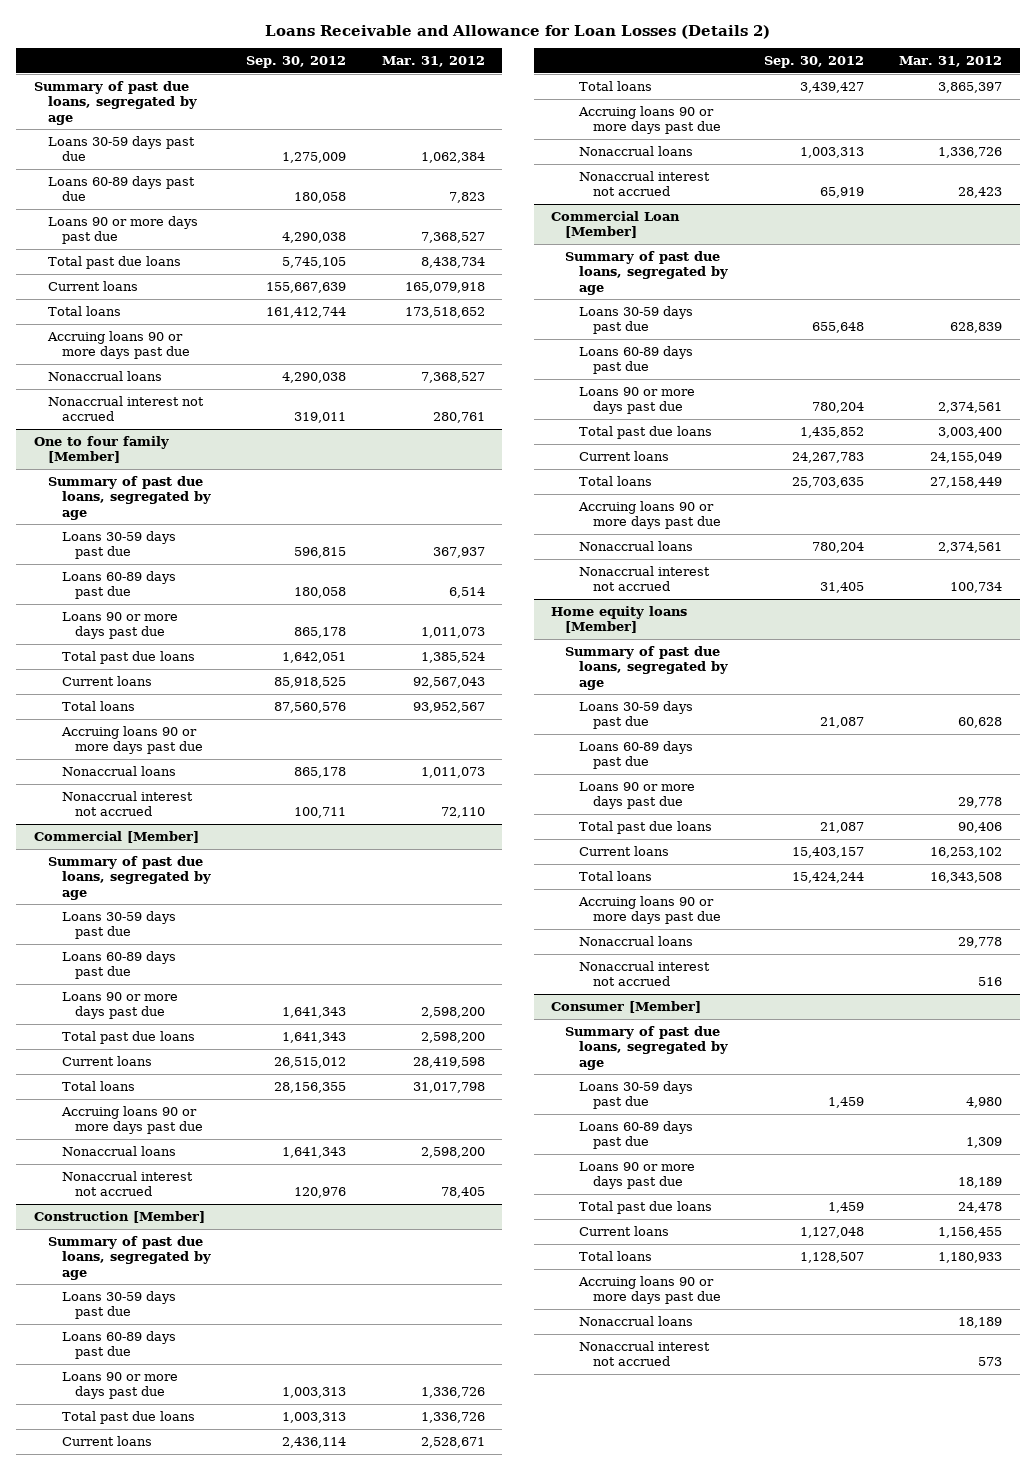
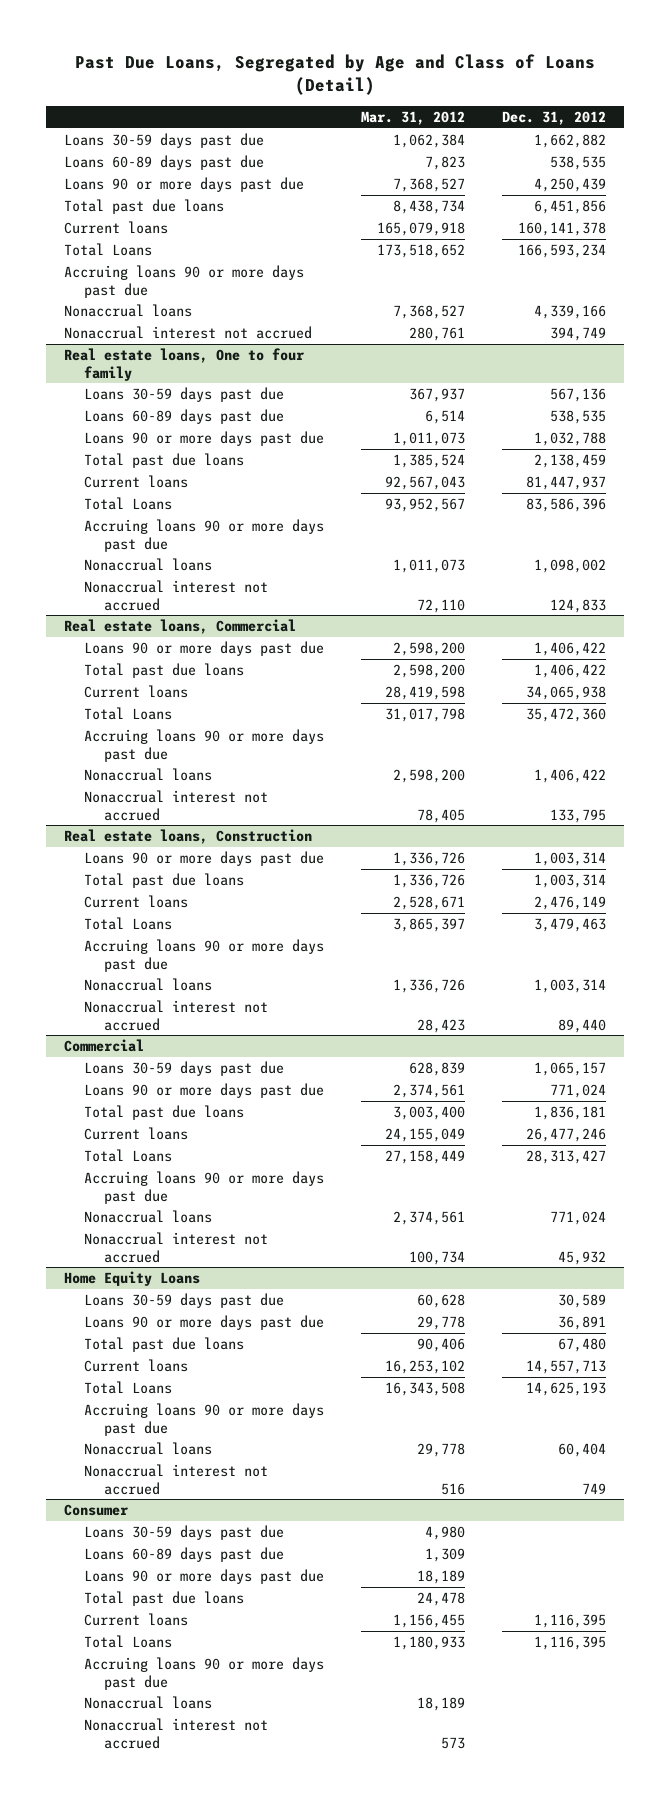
- Loans Receivable and Allowance for Loan Losses (Details 2)
+ Past Due Loans, Segregated by Age and Class of Loans (Detail)
- | Sep. 30, 2012 | Mar. 31, 2012
+ | Mar. 31, 2012 | Dec. 31, 2012
- Summary of past due loans, segregated by age
- Total loans | 161,412,744 | 173,518,652
+ Total Loans | 173,518,652 | 166,593,234
- One to four family [Member]
- Summary of past due loans, segregated by age
+ Real estate loans, One to four family
- Total loans | 87,560,576 | 93,952,567
+ Total Loans | 93,952,567 | 83,586,396
- Commercial [Member]
- Summary of past due loans, segregated by age
- Loans 30-59 days past due
- Loans 60-89 days past due
+ Real estate loans, Commercial
- Total loans | 28,156,355 | 31,017,798
+ Total Loans | 31,017,798 | 35,472,360
- Construction [Member]
- Summary of past due loans, segregated by age
- Loans 30-59 days past due
- Loans 60-89 days past due
+ Real estate loans, Construction
- Total loans | 3,439,427 | 3,865,397
+ Total Loans | 3,865,397 | 3,479,463
- Commercial Loan [Member]
- Summary of past due loans, segregated by age
+ Commercial
- Loans 60-89 days past due
- Total loans | 25,703,635 | 27,158,449
+ Total Loans | 27,158,449 | 28,313,427
- Home equity loans [Member]
- Summary of past due loans, segregated by age
+ Home Equity Loans
- Loans 60-89 days past due
- Total loans | 15,424,244 | 16,343,508
+ Total Loans | 16,343,508 | 14,625,193
- Consumer [Member]
- Summary of past due loans, segregated by age
+ Consumer
- Total loans | 1,128,507 | 1,180,933
+ Total Loans | 1,180,933 | 1,116,395

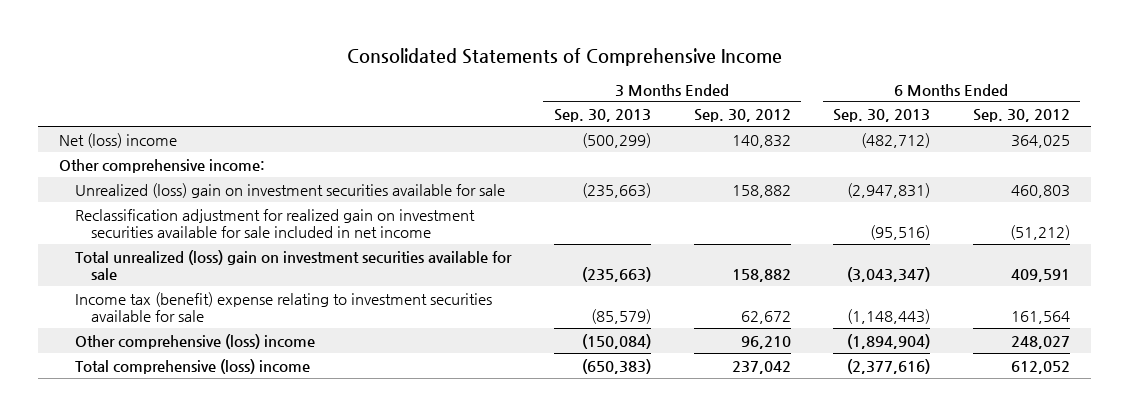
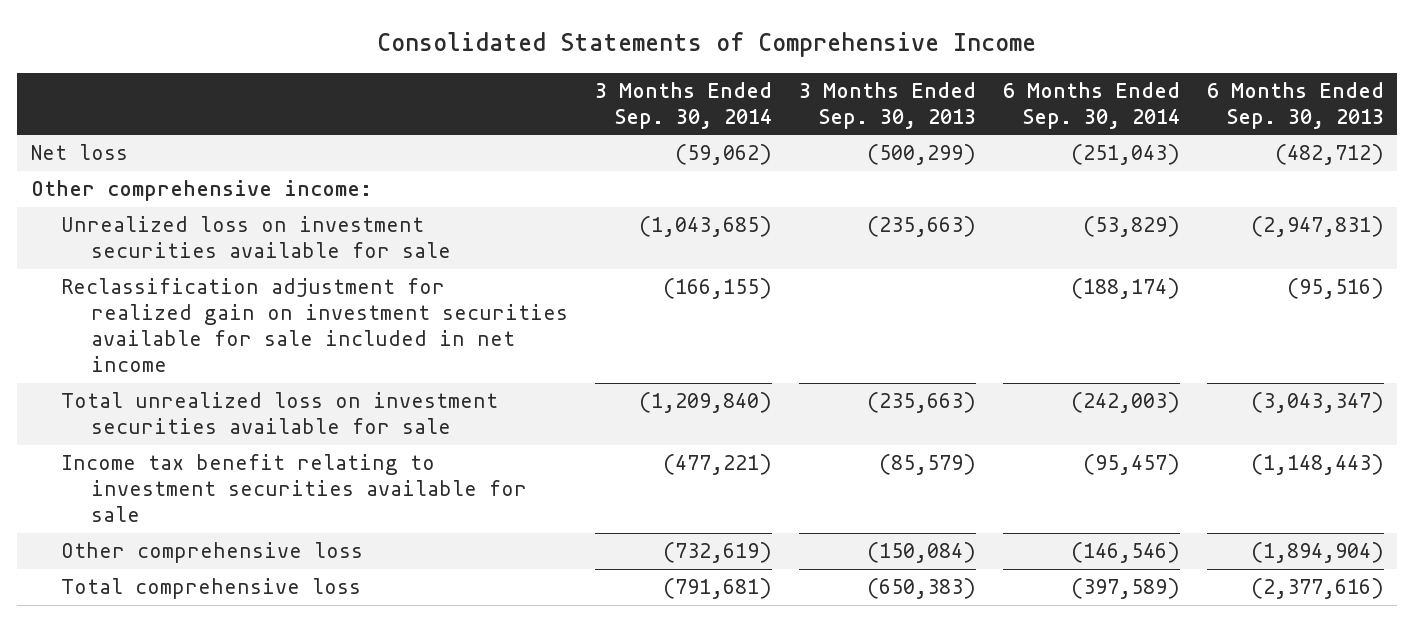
- | 3 Months Ended Sep. 30, 2013 | 3 Months Ended Sep. 30, 2012 | 6 Months Ended Sep. 30, 2013 | 6 Months Ended Sep. 30, 2012
+ | 3 Months Ended Sep. 30, 2014 | 3 Months Ended Sep. 30, 2013 | 6 Months Ended Sep. 30, 2014 | 6 Months Ended Sep. 30, 2013
- Net (loss) income | (500,299) | 140,832 | (482,712) | 364,025
+ Net loss | (59,062) | (500,299) | (251,043) | (482,712)
- Unrealized (loss) gain on investment securities available for sale | (235,663) | 158,882 | (2,947,831) | 460,803
+ Unrealized loss on investment securities available for sale | (1,043,685) | (235,663) | (53,829) | (2,947,831)
- Total unrealized (loss) gain on investment securities available for sale | (235,663) | 158,882 | (3,043,347) | 409,591
- Income tax (benefit) expense relating to investment securities available for sale | (85,579) | 62,672 | (1,148,443) | 161,564
- Other comprehensive (loss) income | (150,084) | 96,210 | (1,894,904) | 248,027
- Total comprehensive (loss) income | (650,383) | 237,042 | (2,377,616) | 612,052
+ Total unrealized loss on investment securities available for sale | (1,209,840) | (235,663) | (242,003) | (3,043,347)
+ Income tax benefit relating to investment securities available for sale | (477,221) | (85,579) | (95,457) | (1,148,443)
+ Other comprehensive loss | (732,619) | (150,084) | (146,546) | (1,894,904)
+ Total comprehensive loss | (791,681) | (650,383) | (397,589) | (2,377,616)

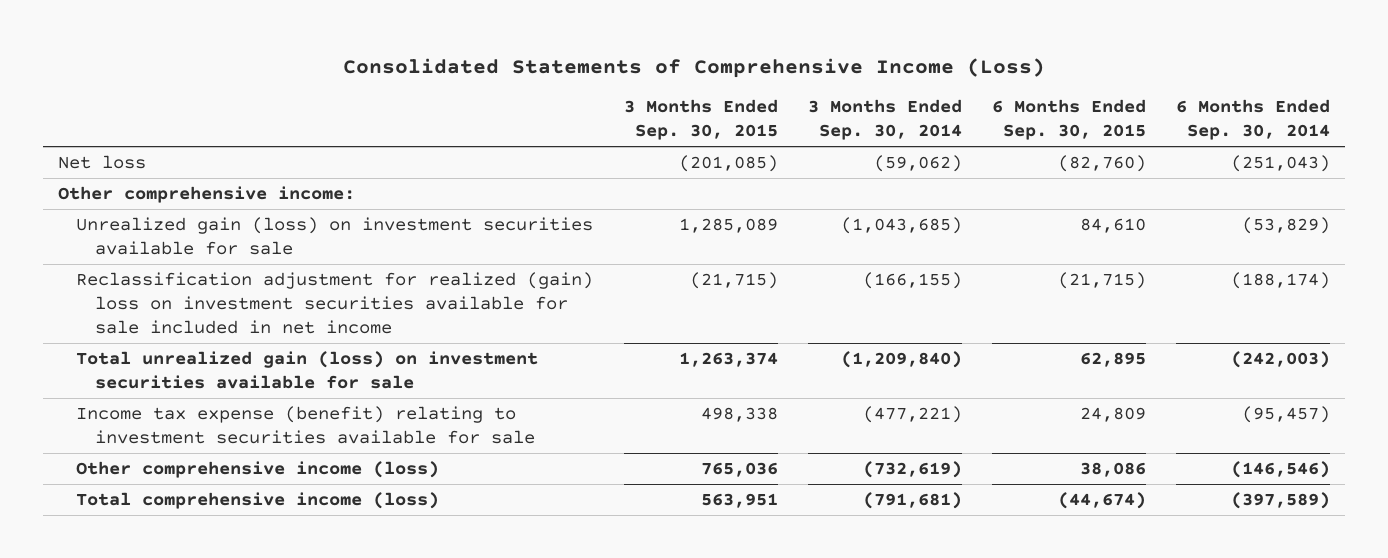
- Consolidated Statements of Comprehensive Income
+ Consolidated Statements of Comprehensive Income (Loss)
- | 3 Months Ended Sep. 30, 2014 | 3 Months Ended Sep. 30, 2013 | 6 Months Ended Sep. 30, 2014 | 6 Months Ended Sep. 30, 2013
+ | 3 Months Ended Sep. 30, 2015 | 3 Months Ended Sep. 30, 2014 | 6 Months Ended Sep. 30, 2015 | 6 Months Ended Sep. 30, 2014
- Unrealized loss on investment securities available for sale | (1,043,685) | (235,663) | (53,829) | (2,947,831)
- Reclassification adjustment for realized gain on investment securities available for sale included in net income | (166,155) | | (188,174) | (95,516)
- Total unrealized loss on investment securities available for sale | (1,209,840) | (235,663) | (242,003) | (3,043,347)
- Income tax benefit relating to investment securities available for sale | (477,221) | (85,579) | (95,457) | (1,148,443)
- Other comprehensive loss | (732,619) | (150,084) | (146,546) | (1,894,904)
- Total comprehensive loss | (791,681) | (650,383) | (397,589) | (2,377,616)
+ Unrealized gain (loss) on investment securities available for sale | 1,285,089 | (1,043,685) | 84,610 | (53,829)
+ Reclassification adjustment for realized (gain) loss on investment securities available for sale included in net income | (21,715) | (166,155) | (21,715) | (188,174)
+ Total unrealized gain (loss) on investment securities available for sale | 1,263,374 | (1,209,840) | 62,895 | (242,003)
+ Income tax expense (benefit) relating to investment securities available for sale | 498,338 | (477,221) | 24,809 | (95,457)
+ Other comprehensive income (loss) | 765,036 | (732,619) | 38,086 | (146,546)
+ Total comprehensive income (loss) | 563,951 | (791,681) | (44,674) | (397,589)

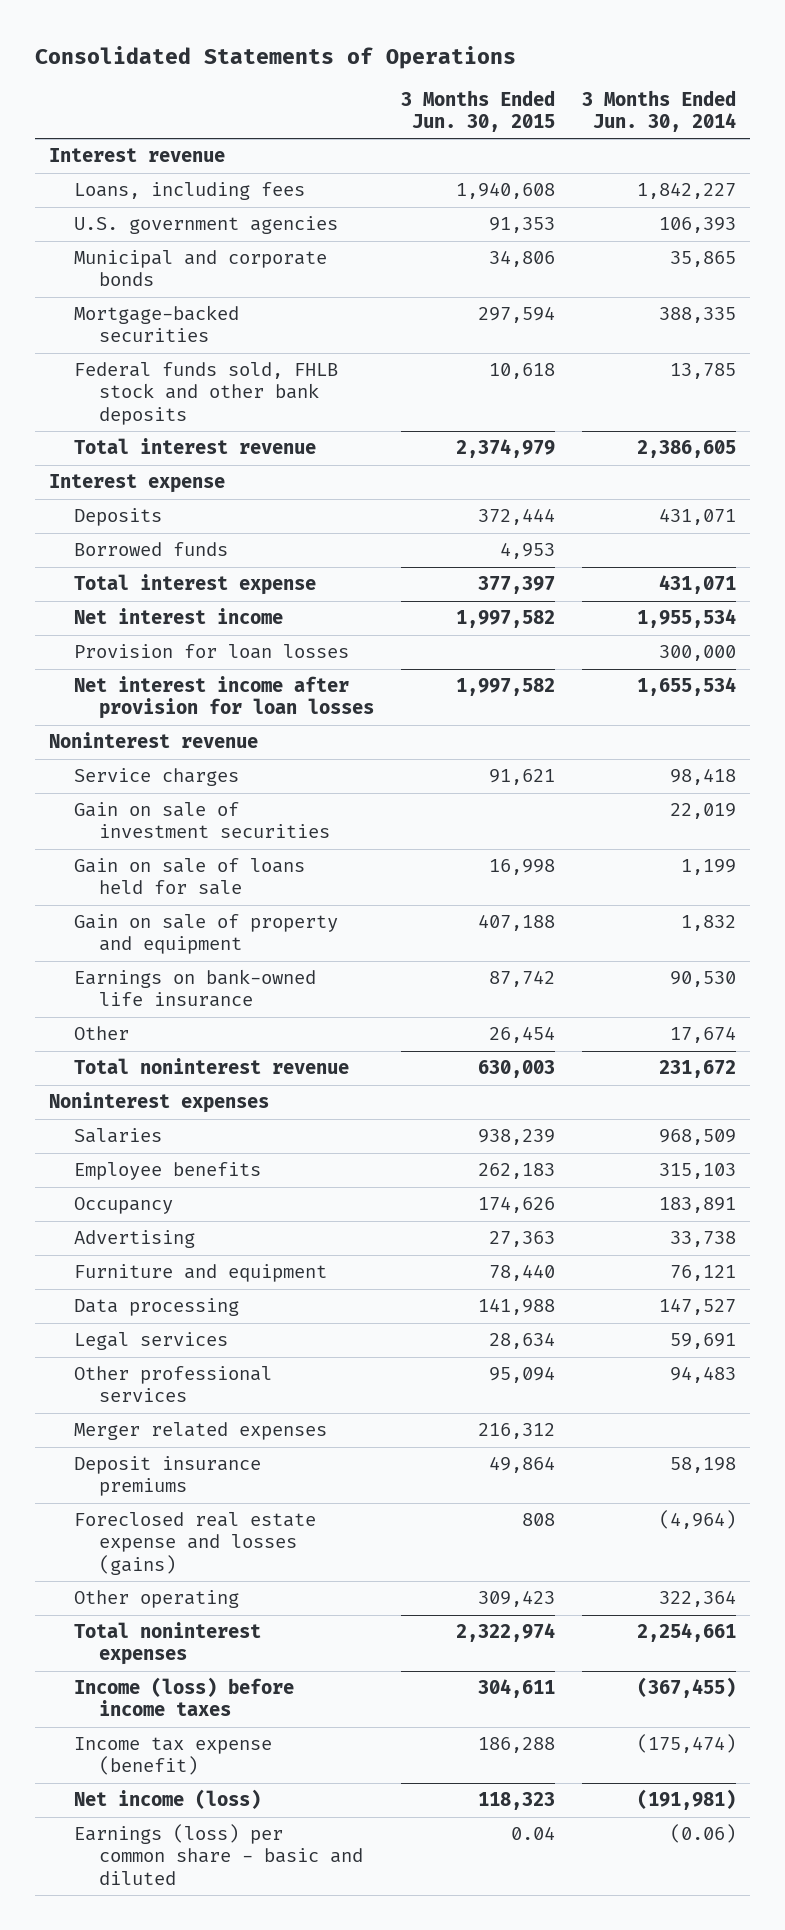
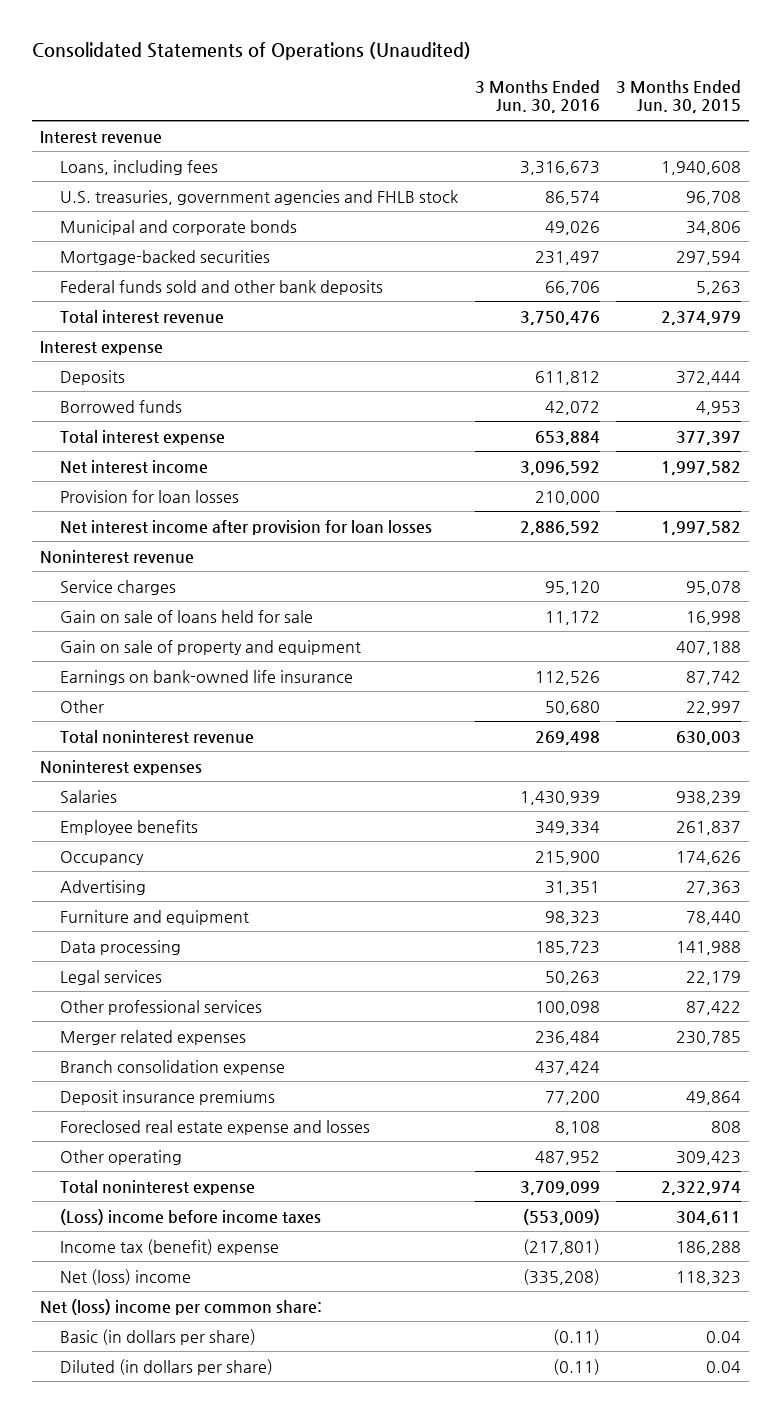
- Consolidated Statements of Operations
+ Consolidated Statements of Operations (Unaudited)
- | 3 Months Ended Jun. 30, 2015 | 3 Months Ended Jun. 30, 2014
+ | 3 Months Ended Jun. 30, 2016 | 3 Months Ended Jun. 30, 2015
- U.S. government agencies | 91,353 | 106,393
+ U.S. treasuries, government agencies and FHLB stock | 86,574 | 96,708
- Federal funds sold, FHLB stock and other bank deposits | 10,618 | 13,785
+ Federal funds sold and other bank deposits | 66,706 | 5,263
- Service charges | 91,621 | 98,418
- Gain on sale of investment securities | | 22,019
+ Service charges | 95,120 | 95,078
- Other | 26,454 | 17,674
+ Other | 50,680 | 22,997
- Employee benefits | 262,183 | 315,103
+ Employee benefits | 349,334 | 261,837
- Legal services | 28,634 | 59,691
- Other professional services | 95,094 | 94,483
- Merger related expenses | 216,312 |
+ Legal services | 50,263 | 22,179
+ Other professional services | 100,098 | 87,422
+ Merger related expenses | 236,484 | 230,785
+ Branch consolidation expense | 437,424 |
- Foreclosed real estate expense and losses (gains) | 808 | (4,964)
+ Foreclosed real estate expense and losses | 8,108 | 808
- Total noninterest expenses | 2,322,974 | 2,254,661
- Income (loss) before income taxes | 304,611 | (367,455)
- Income tax expense (benefit) | 186,288 | (175,474)
- Net income (loss) | 118,323 | (191,981)
- Earnings (loss) per common share - basic and diluted | 0.04 | (0.06)
+ Total noninterest expense | 3,709,099 | 2,322,974
+ (Loss) income before income taxes | (553,009) | 304,611
+ Income tax (benefit) expense | (217,801) | 186,288
+ Net (loss) income | (335,208) | 118,323
+ Net (loss) income per common share:
+ Basic (in dollars per share) | (0.11) | 0.04
+ Diluted (in dollars per share) | (0.11) | 0.04

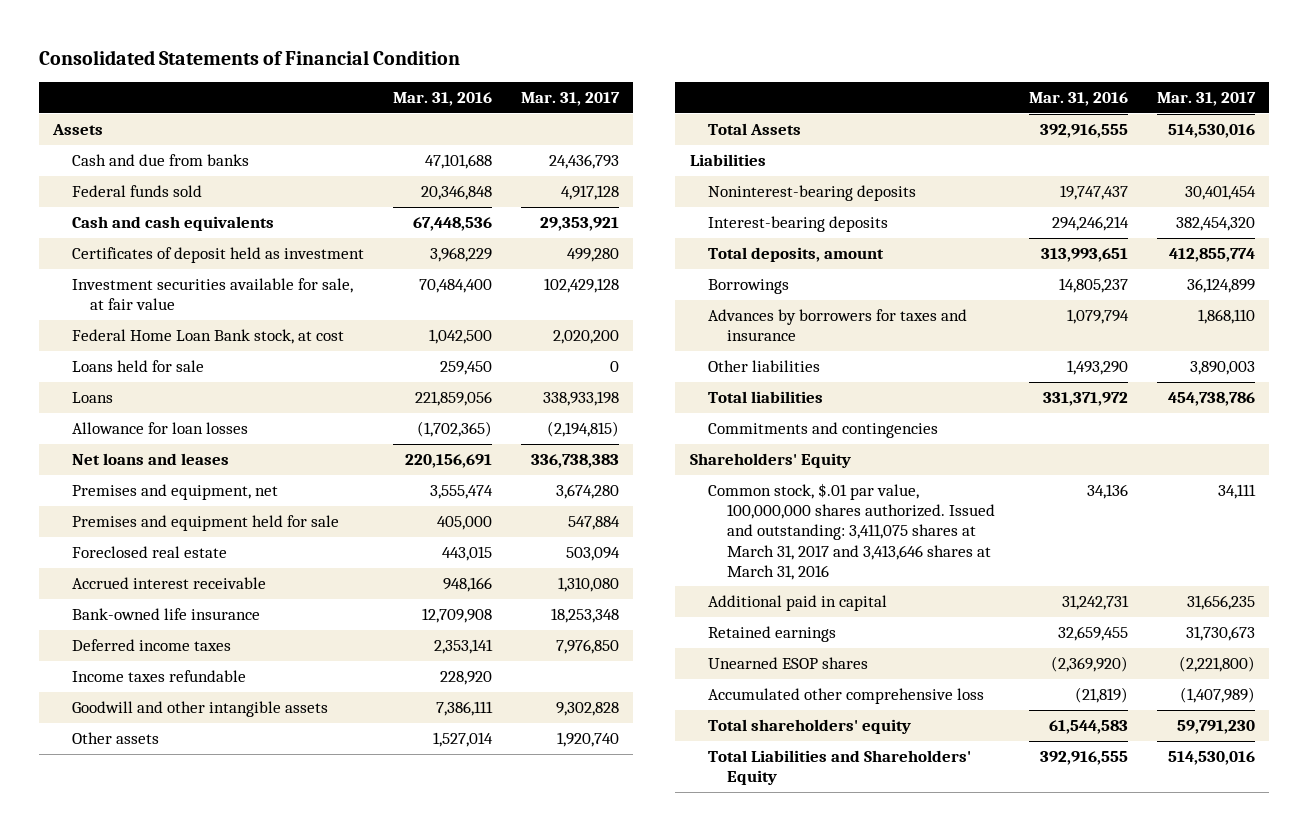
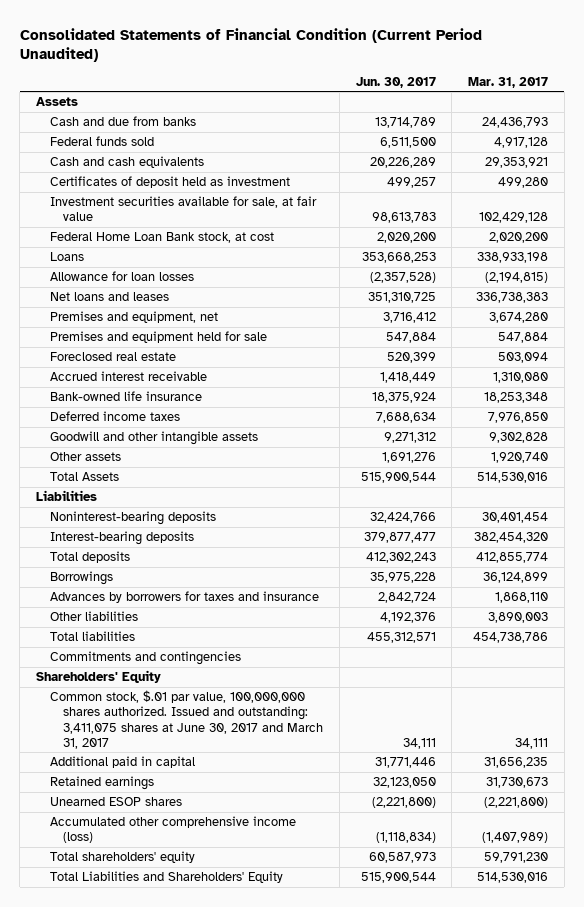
- Consolidated Statements of Financial Condition
+ Consolidated Statements of Financial Condition (Current Period Unaudited)
- | Mar. 31, 2016 | Mar. 31, 2017
+ | Jun. 30, 2017 | Mar. 31, 2017
- Loans held for sale | 259,450 | 0
- Income taxes refundable | 228,920 |
- Total deposits, amount | 313,993,651 | 412,855,774
+ Total deposits | 412,302,243 | 412,855,774
- Common stock, $.01 par value, 100,000,000 shares authorized. Issued and outstanding: 3,411,075 shares at March 31, 2017 and 3,413,646 shares at March 31, 2016 | 34,136 | 34,111
+ Common stock, $.01 par value, 100,000,000 shares authorized. Issued and outstanding: 3,411,075 shares at June 30, 2017 and March 31, 2017 | 34,111 | 34,111
- Accumulated other comprehensive loss | (21,819) | (1,407,989)
+ Accumulated other comprehensive income (loss) | (1,118,834) | (1,407,989)

